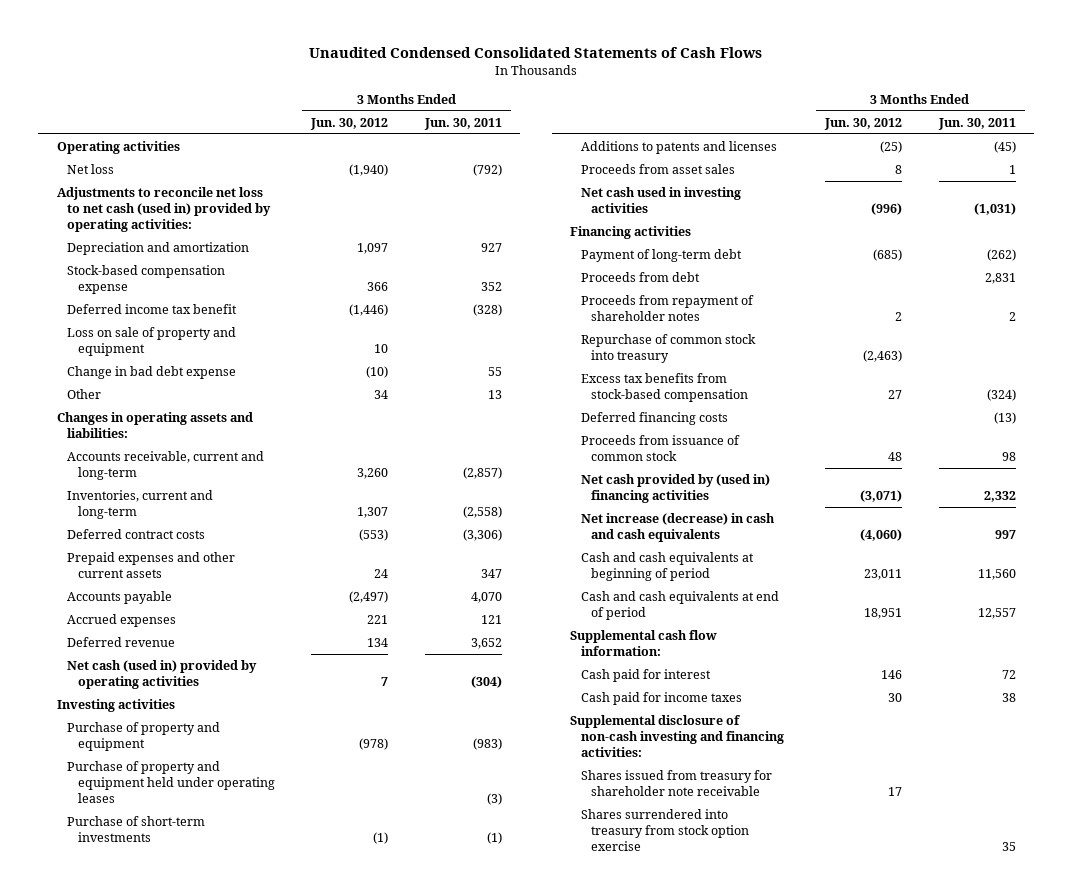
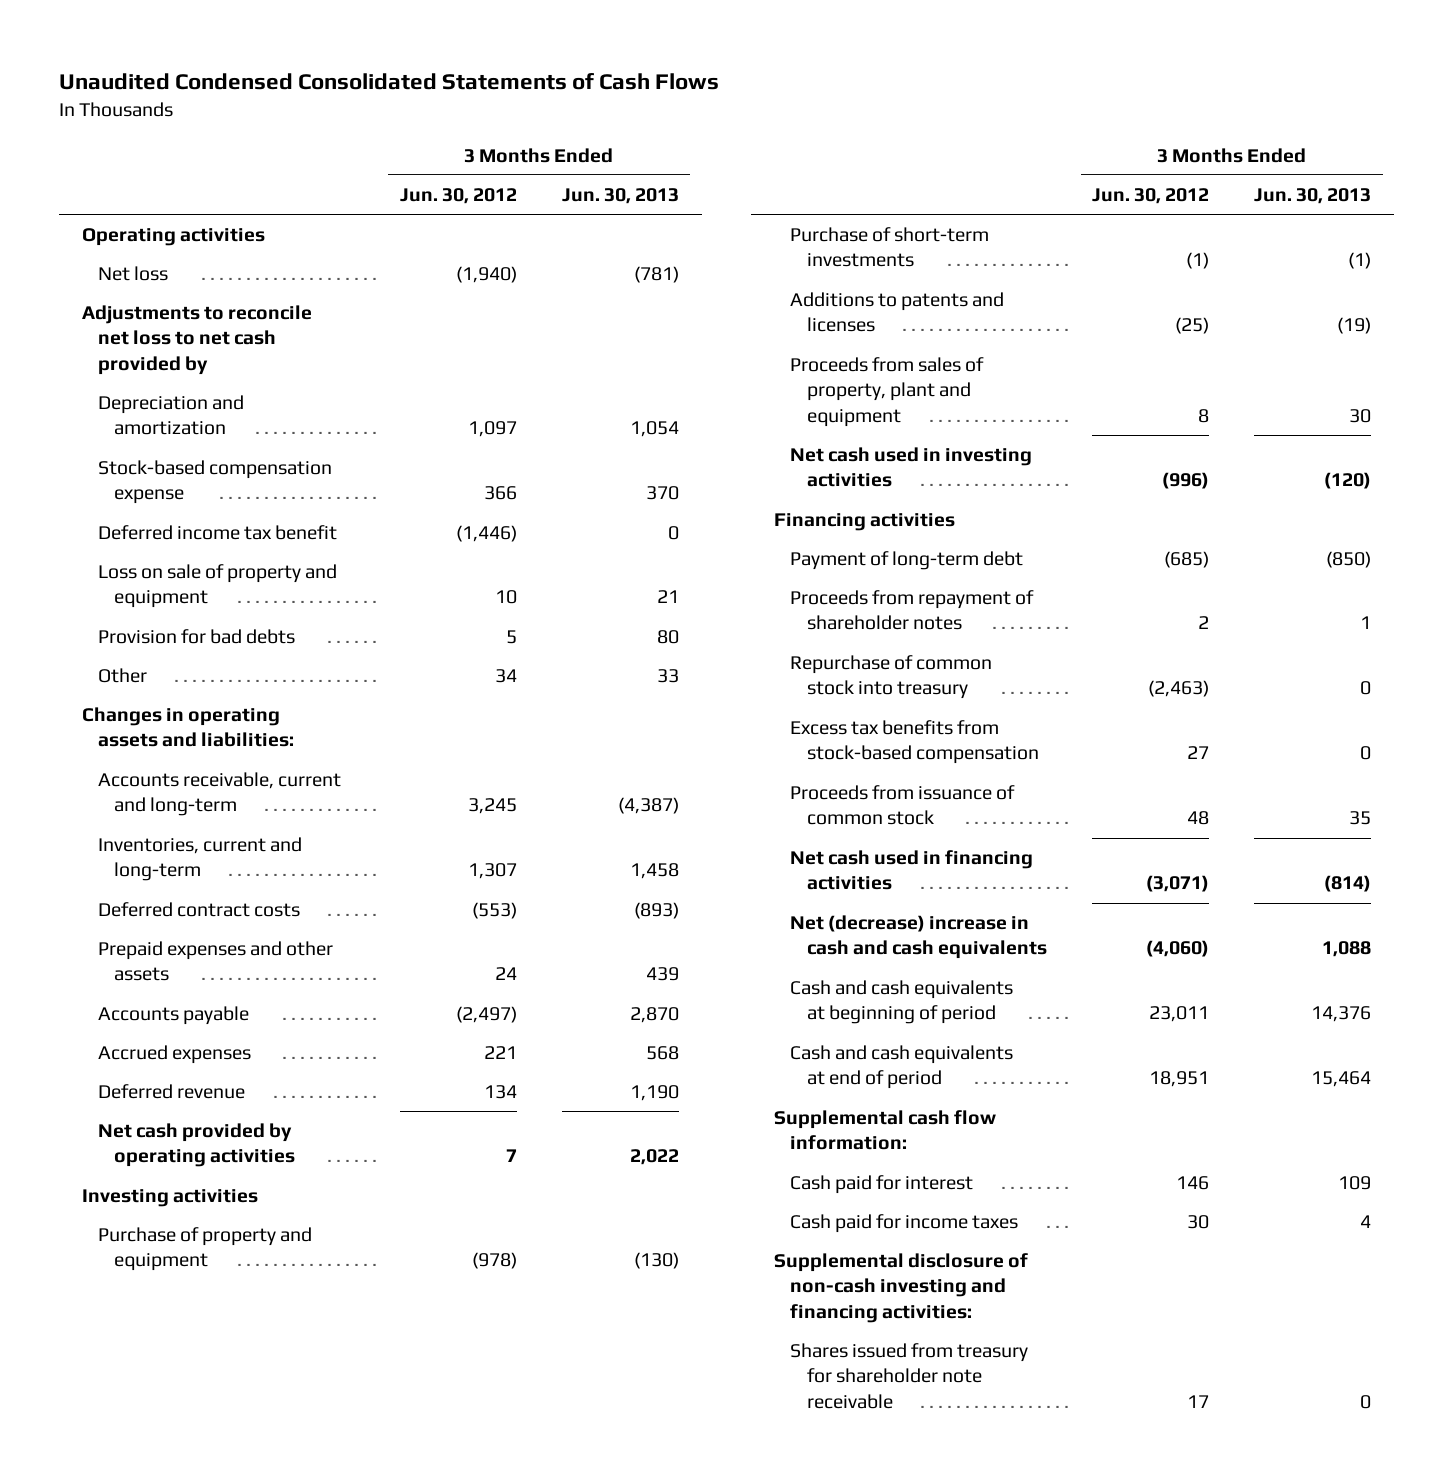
- | 3 Months Ended Jun. 30, 2012 | 3 Months Ended Jun. 30, 2011
+ | 3 Months Ended Jun. 30, 2012 | 3 Months Ended Jun. 30, 2013
- Adjustments to reconcile net loss to net cash (used in) provided by operating activities:
+ Adjustments to reconcile net loss to net cash provided by
- Change in bad debt expense | (10) | 55
+ Provision for bad debts | 5 | 80
- Accounts receivable, current and long-term | 3,260 | (2,857)
+ Accounts receivable, current and long-term | 3,245 | (4,387)
- Prepaid expenses and other current assets | 24 | 347
+ Prepaid expenses and other assets | 24 | 439
- Net cash (used in) provided by operating activities | 7 | (304)
+ Net cash provided by operating activities | 7 | 2,022
- Purchase of property and equipment held under operating leases | | (3)
- Proceeds from asset sales | 8 | 1
+ Proceeds from sales of property, plant and equipment | 8 | 30
- Proceeds from debt | | 2,831
- Deferred financing costs | | (13)
- Net cash provided by (used in) financing activities | (3,071) | 2,332
- Net increase (decrease) in cash and cash equivalents | (4,060) | 997
+ Net cash used in financing activities | (3,071) | (814)
+ Net (decrease) increase in cash and cash equivalents | (4,060) | 1,088
- Shares surrendered into treasury from stock option exercise | | 35

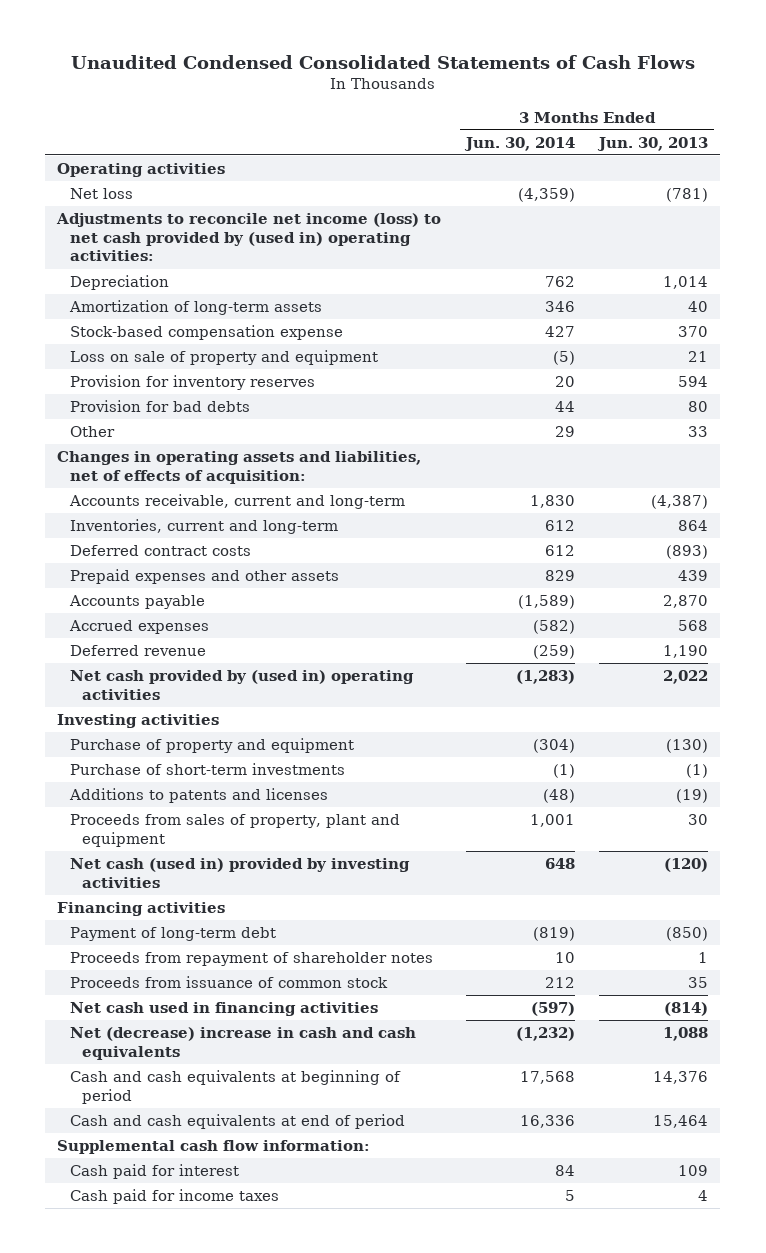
- | 3 Months Ended Jun. 30, 2012 | 3 Months Ended Jun. 30, 2013
+ | 3 Months Ended Jun. 30, 2014 | 3 Months Ended Jun. 30, 2013
- Adjustments to reconcile net loss to net cash provided by
- Depreciation and amortization | 1,097 | 1,054
+ Adjustments to reconcile net income (loss) to net cash provided by (used in) operating activities:
+ Depreciation | 762 | 1,014
+ Amortization of long-term assets | 346 | 40
- Deferred income tax benefit | (1,446) | 0
+ Provision for inventory reserves | 20 | 594
- Changes in operating assets and liabilities:
+ Changes in operating assets and liabilities, net of effects of acquisition:
- Inventories, current and long-term | 1,307 | 1,458
+ Inventories, current and long-term | 612 | 864
- Net cash provided by operating activities | 7 | 2,022
+ Net cash provided by (used in) operating activities | (1,283) | 2,022
- Net cash used in investing activities | (996) | (120)
+ Net cash (used in) provided by investing activities | 648 | (120)
- Repurchase of common stock into treasury | (2,463) | 0
- Excess tax benefits from stock-based compensation | 27 | 0
- Supplemental disclosure of non-cash investing and financing activities:
- Shares issued from treasury for shareholder note receivable | 17 | 0

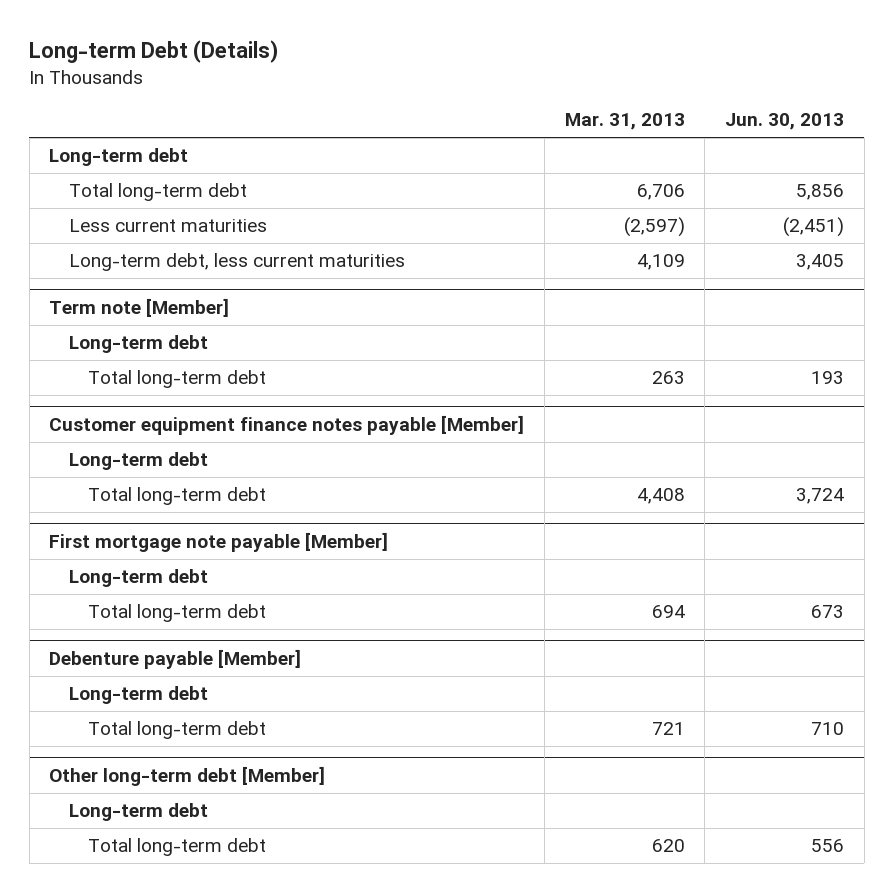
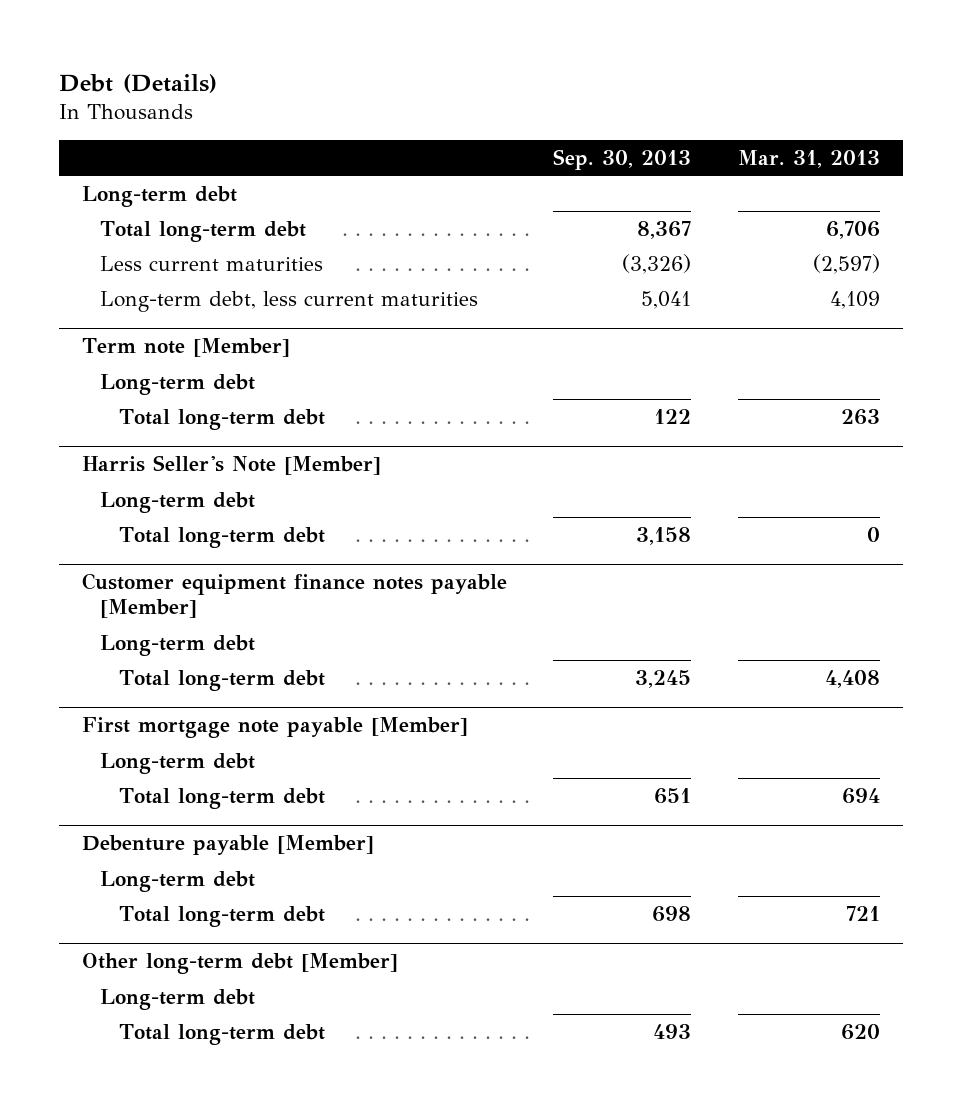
- Long-term Debt (Details)
+ Debt (Details)
- | Mar. 31, 2013 | Jun. 30, 2013
+ | Sep. 30, 2013 | Mar. 31, 2013
+ Harris Seller's Note [Member]
+ Long-term debt
+ Total long-term debt | 3,158 | 0

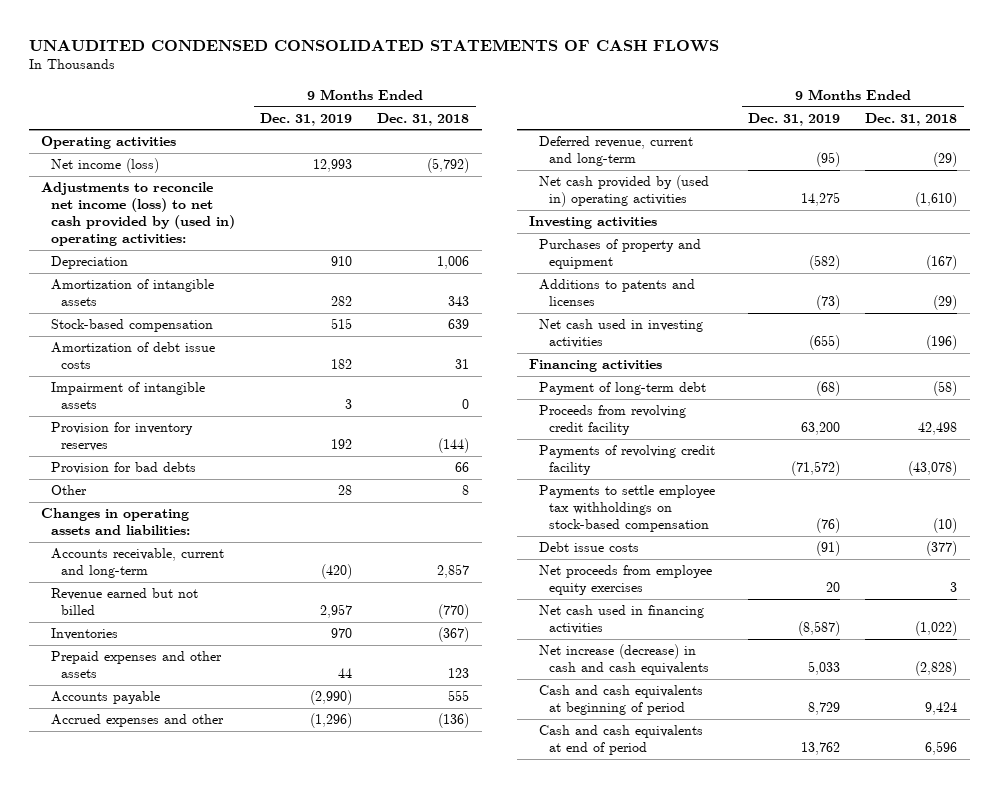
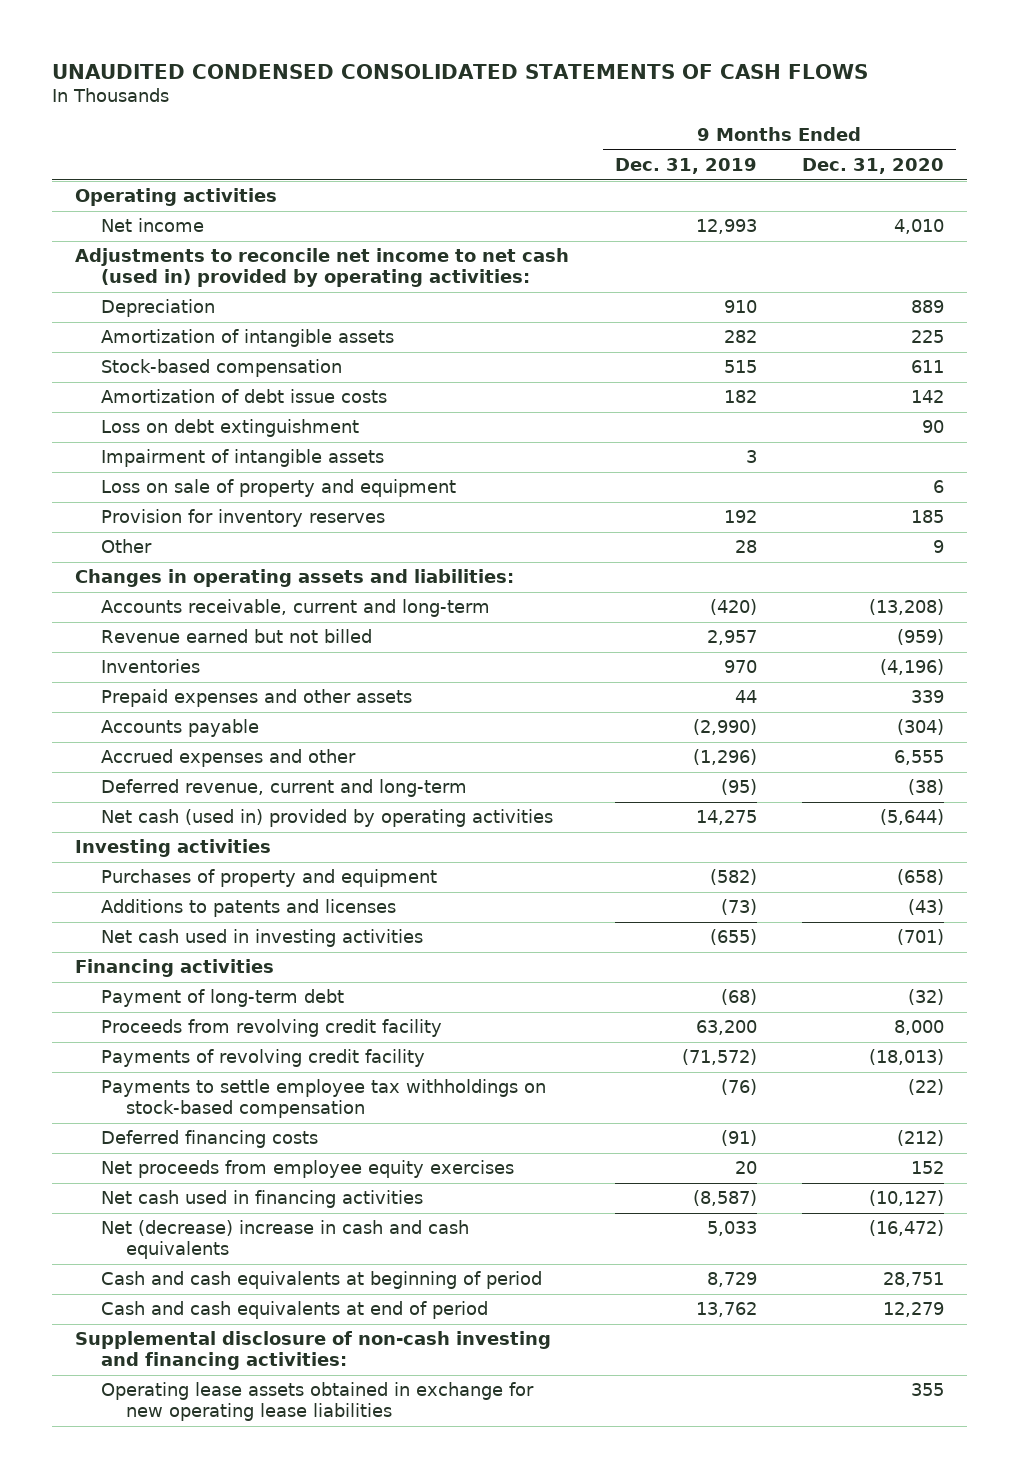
- | 9 Months Ended Dec. 31, 2019 | 9 Months Ended Dec. 31, 2018
+ | 9 Months Ended Dec. 31, 2019 | 9 Months Ended Dec. 31, 2020
- Net income (loss) | 12,993 | (5,792)
- Adjustments to reconcile net income (loss) to net cash provided by (used in) operating activities:
+ Net income | 12,993 | 4,010
+ Adjustments to reconcile net income to net cash (used in) provided by operating activities:
+ Loss on debt extinguishment | | 90
+ Loss on sale of property and equipment | | 6
- Provision for bad debts | | 66
- Net cash provided by (used in) operating activities | 14,275 | (1,610)
+ Net cash (used in) provided by operating activities | 14,275 | (5,644)
- Debt issue costs | (91) | (377)
+ Deferred financing costs | (91) | (212)
- Net increase (decrease) in cash and cash equivalents | 5,033 | (2,828)
+ Net (decrease) increase in cash and cash equivalents | 5,033 | (16,472)
+ Supplemental disclosure of non-cash investing and financing activities:
+ Operating lease assets obtained in exchange for new operating lease liabilities | | 355

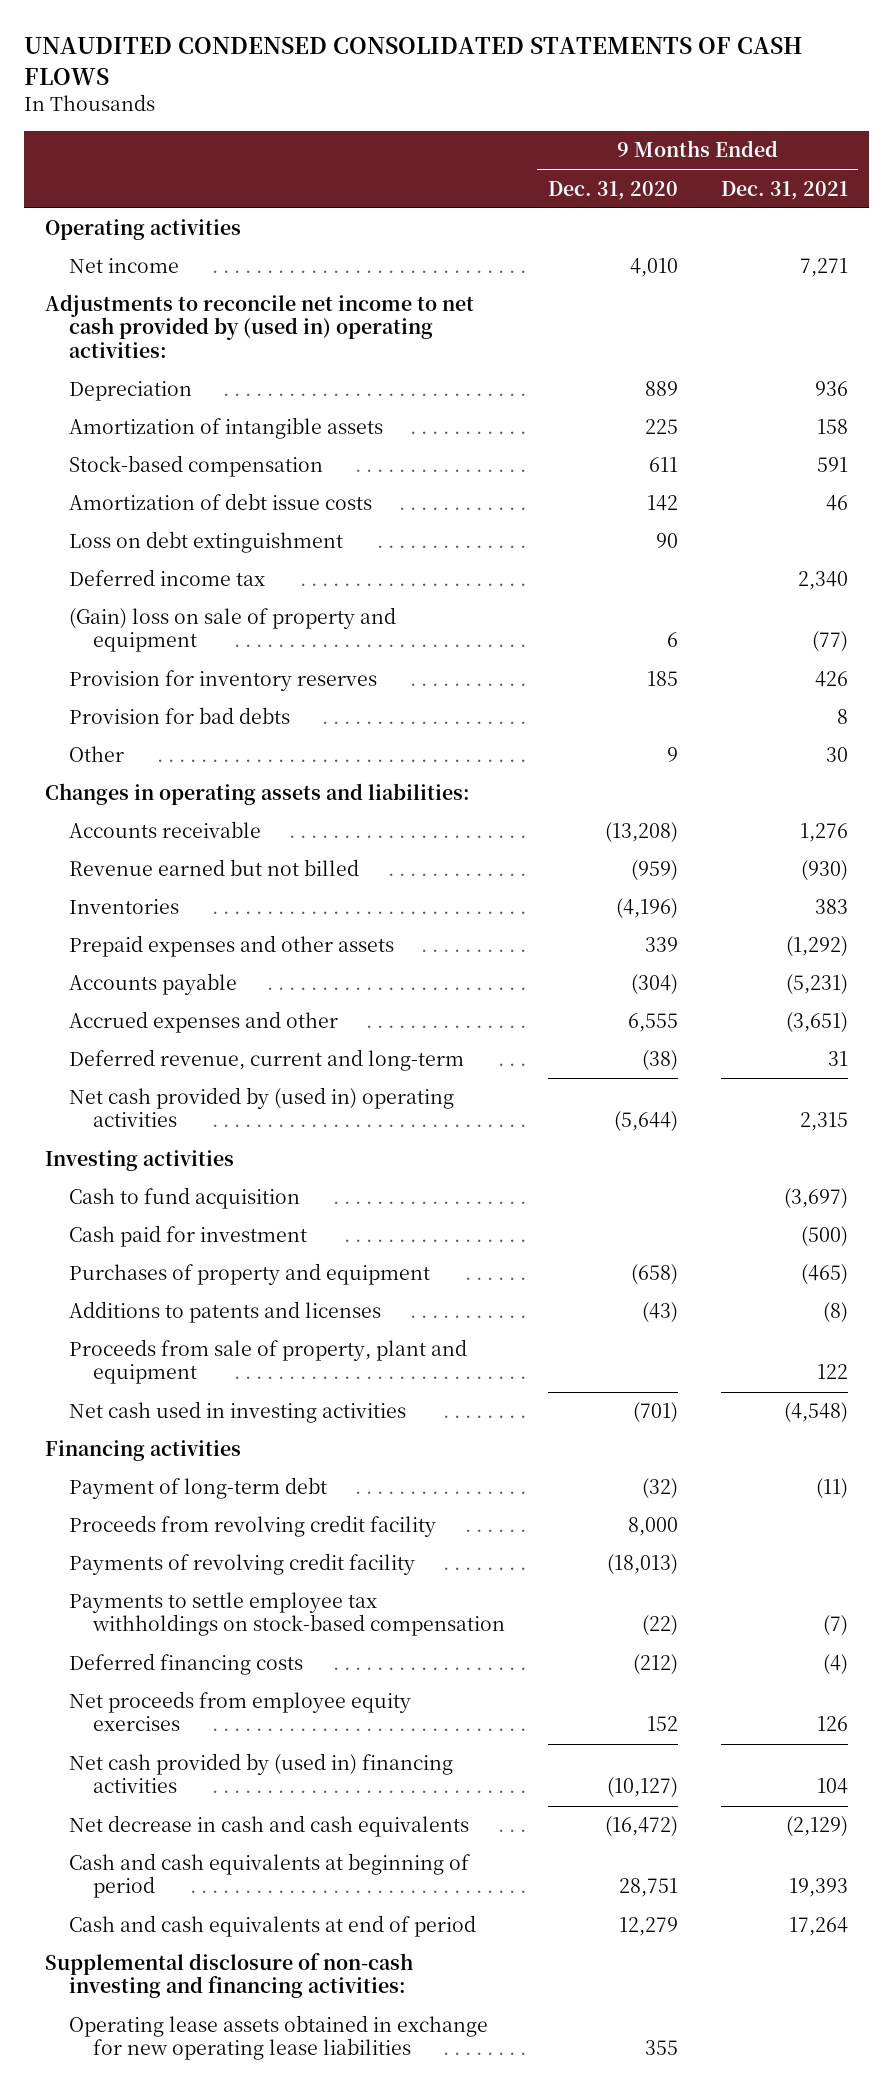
- | 9 Months Ended Dec. 31, 2019 | 9 Months Ended Dec. 31, 2020
+ | 9 Months Ended Dec. 31, 2020 | 9 Months Ended Dec. 31, 2021
- Adjustments to reconcile net income to net cash (used in) provided by operating activities:
+ Adjustments to reconcile net income to net cash provided by (used in) operating activities:
- Impairment of intangible assets | 3 |
- Loss on sale of property and equipment | | 6
+ Deferred income tax | | 2,340
+ (Gain) loss on sale of property and equipment | 6 | (77)
+ Provision for bad debts | | 8
- Accounts receivable, current and long-term | (420) | (13,208)
+ Accounts receivable | (13,208) | 1,276
- Net cash (used in) provided by operating activities | 14,275 | (5,644)
+ Net cash provided by (used in) operating activities | (5,644) | 2,315
+ Cash to fund acquisition | | (3,697)
+ Cash paid for investment | | (500)
+ Proceeds from sale of property, plant and equipment | | 122
- Net cash used in financing activities | (8,587) | (10,127)
- Net (decrease) increase in cash and cash equivalents | 5,033 | (16,472)
+ Net cash provided by (used in) financing activities | (10,127) | 104
+ Net decrease in cash and cash equivalents | (16,472) | (2,129)

